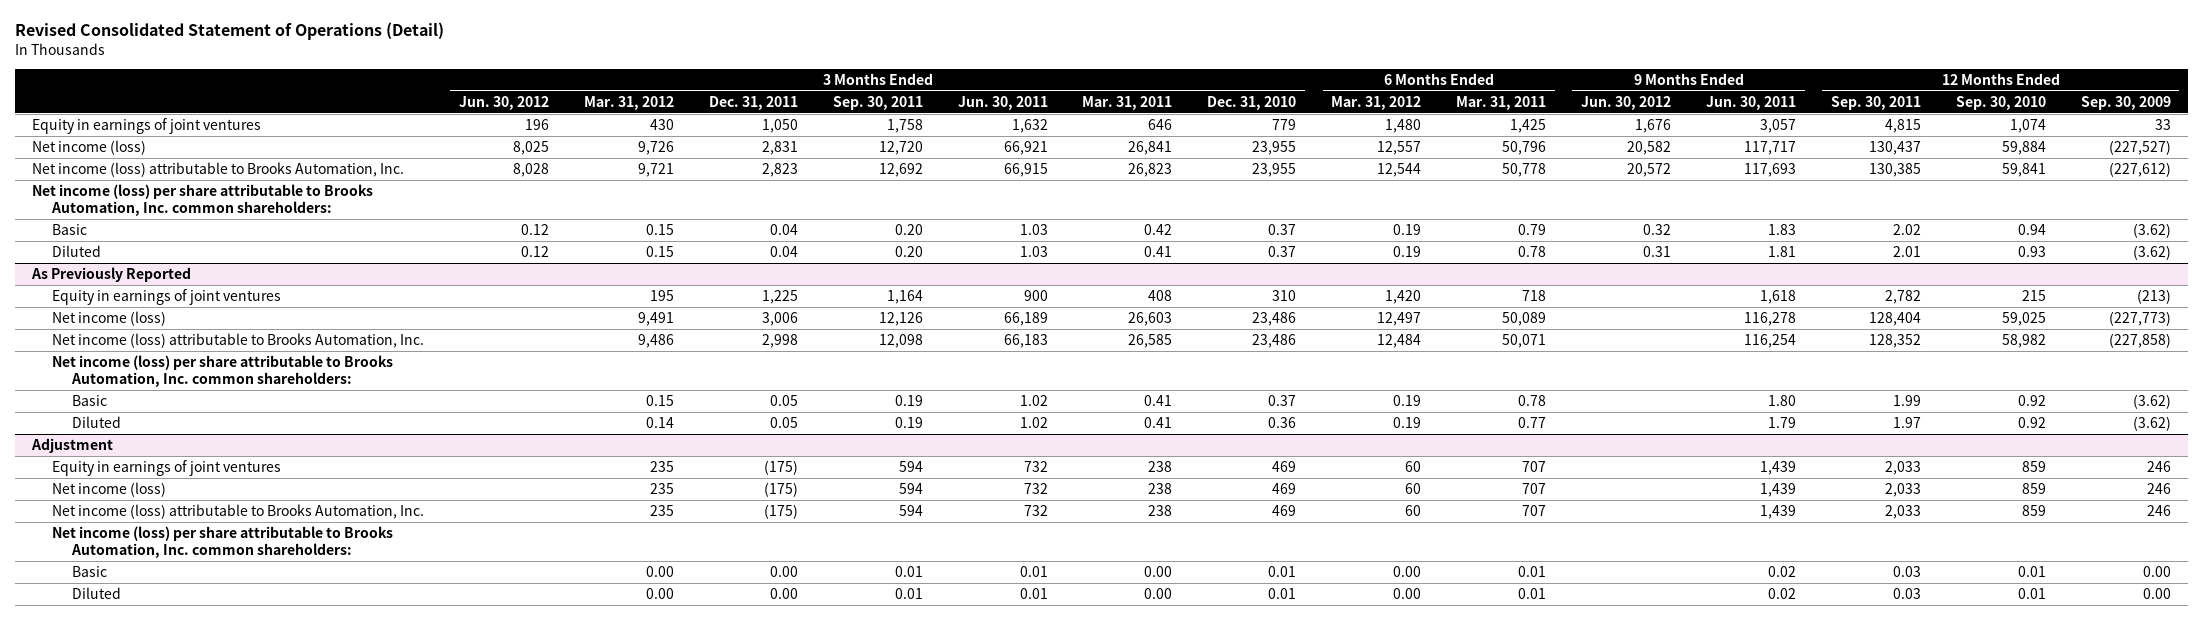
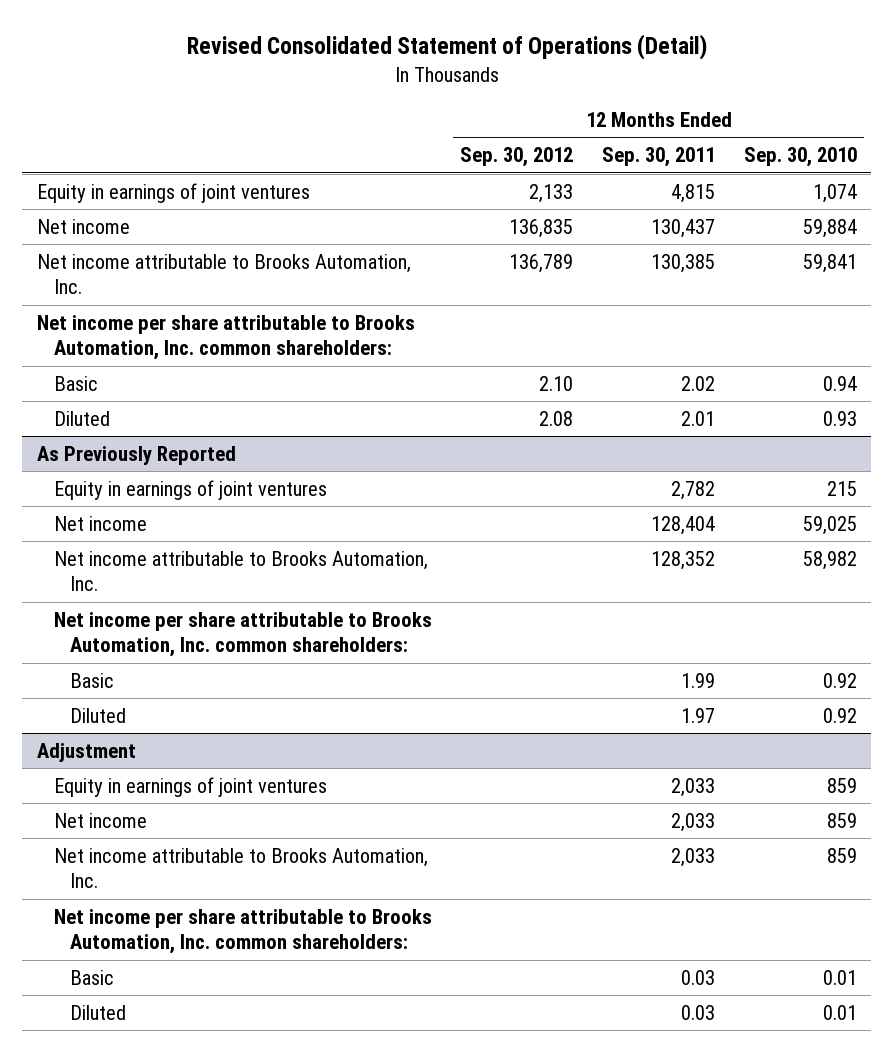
- | 3 Months Ended Jun. 30, 2012 | 3 Months Ended Mar. 31, 2012 | 3 Months Ended Dec. 31, 2011 | 3 Months Ended Sep. 30, 2011 | 3 Months Ended Jun. 30, 2011 | 3 Months Ended Mar. 31, 2011 | 3 Months Ended Dec. 31, 2010 | 6 Months Ended Mar. 31, 2012 | 6 Months Ended Mar. 31, 2011 | 9 Months Ended Jun. 30, 2012 | 9 Months Ended Jun. 30, 2011 | 12 Months Ended Sep. 30, 2011 | 12 Months Ended Sep. 30, 2010 | 12 Months Ended Sep. 30, 2009
+ | 12 Months Ended Sep. 30, 2012 | 12 Months Ended Sep. 30, 2011 | 12 Months Ended Sep. 30, 2010
- Net income (loss) | 8,025 | 9,726 | 2,831 | 12,720 | 66,921 | 26,841 | 23,955 | 12,557 | 50,796 | 20,582 | 117,717 | 130,437 | 59,884 | (227,527)
- Net income (loss) attributable to Brooks Automation, Inc. | 8,028 | 9,721 | 2,823 | 12,692 | 66,915 | 26,823 | 23,955 | 12,544 | 50,778 | 20,572 | 117,693 | 130,385 | 59,841 | (227,612)
- Net income (loss) per share attributable to Brooks Automation, Inc. common shareholders:
+ Net income | 136,835 | 130,437 | 59,884
+ Net income attributable to Brooks Automation, Inc. | 136,789 | 130,385 | 59,841
+ Net income per share attributable to Brooks Automation, Inc. common shareholders:
@ As Previously Reported
- Net income (loss) | | 9,491 | 3,006 | 12,126 | 66,189 | 26,603 | 23,486 | 12,497 | 50,089 | | 116,278 | 128,404 | 59,025 | (227,773)
- Net income (loss) attributable to Brooks Automation, Inc. | | 9,486 | 2,998 | 12,098 | 66,183 | 26,585 | 23,486 | 12,484 | 50,071 | | 116,254 | 128,352 | 58,982 | (227,858)
- Net income (loss) per share attributable to Brooks Automation, Inc. common shareholders:
+ Net income | | 128,404 | 59,025
+ Net income attributable to Brooks Automation, Inc. | | 128,352 | 58,982
+ Net income per share attributable to Brooks Automation, Inc. common shareholders:
@ Adjustment
- Net income (loss) | | 235 | (175) | 594 | 732 | 238 | 469 | 60 | 707 | | 1,439 | 2,033 | 859 | 246
- Net income (loss) attributable to Brooks Automation, Inc. | | 235 | (175) | 594 | 732 | 238 | 469 | 60 | 707 | | 1,439 | 2,033 | 859 | 246
- Net income (loss) per share attributable to Brooks Automation, Inc. common shareholders:
+ Net income | | 2,033 | 859
+ Net income attributable to Brooks Automation, Inc. | | 2,033 | 859
+ Net income per share attributable to Brooks Automation, Inc. common shareholders:

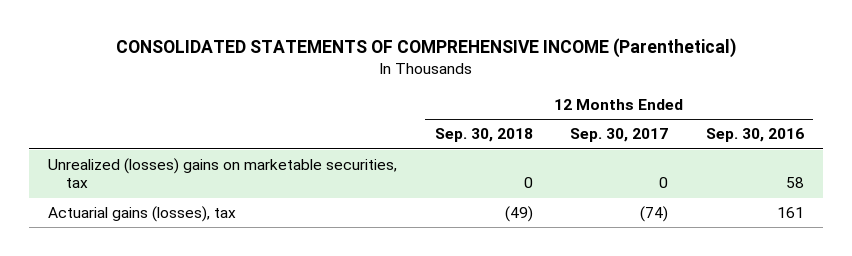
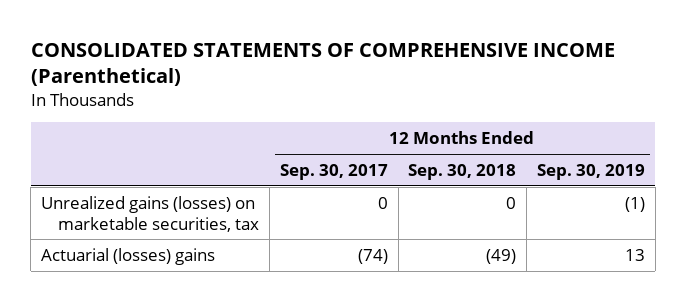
- | 12 Months Ended Sep. 30, 2018 | 12 Months Ended Sep. 30, 2017 | 12 Months Ended Sep. 30, 2016
+ | 12 Months Ended Sep. 30, 2017 | 12 Months Ended Sep. 30, 2018 | 12 Months Ended Sep. 30, 2019
- Unrealized (losses) gains on marketable securities, tax | 0 | 0 | 58
- Actuarial gains (losses), tax | (49) | (74) | 161
+ Unrealized gains (losses) on marketable securities, tax | 0 | 0 | (1)
+ Actuarial (losses) gains | (74) | (49) | 13

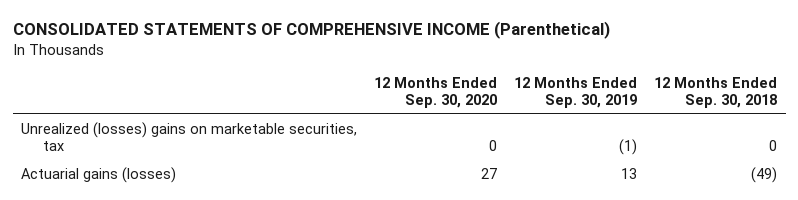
- | 12 Months Ended Sep. 30, 2017 | 12 Months Ended Sep. 30, 2018 | 12 Months Ended Sep. 30, 2019
+ | 12 Months Ended Sep. 30, 2020 | 12 Months Ended Sep. 30, 2019 | 12 Months Ended Sep. 30, 2018
- Unrealized gains (losses) on marketable securities, tax | 0 | 0 | (1)
- Actuarial (losses) gains | (74) | (49) | 13
+ Unrealized (losses) gains on marketable securities, tax | 0 | (1) | 0
+ Actuarial gains (losses) | 27 | 13 | (49)

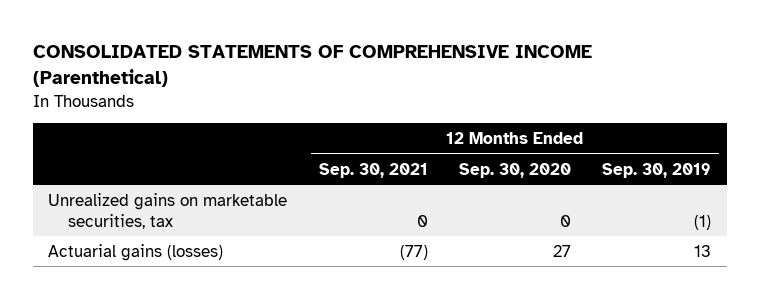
- | 12 Months Ended Sep. 30, 2020 | 12 Months Ended Sep. 30, 2019 | 12 Months Ended Sep. 30, 2018
+ | 12 Months Ended Sep. 30, 2021 | 12 Months Ended Sep. 30, 2020 | 12 Months Ended Sep. 30, 2019
- Unrealized (losses) gains on marketable securities, tax | 0 | (1) | 0
+ Unrealized gains on marketable securities, tax | 0 | 0 | (1)

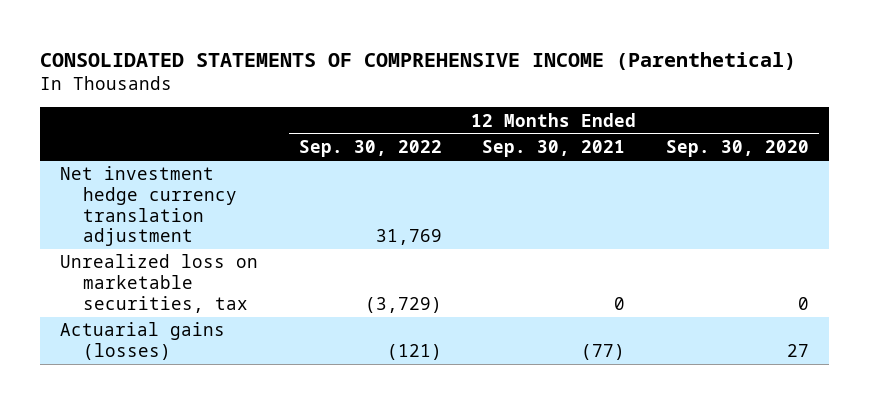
- | 12 Months Ended Sep. 30, 2021 | 12 Months Ended Sep. 30, 2020 | 12 Months Ended Sep. 30, 2019
+ | 12 Months Ended Sep. 30, 2022 | 12 Months Ended Sep. 30, 2021 | 12 Months Ended Sep. 30, 2020
- Unrealized gains on marketable securities, tax | 0 | 0 | (1)
+ Net investment hedge currency translation adjustment | 31,769 | |
+ Unrealized loss on marketable securities, tax | (3,729) | 0 | 0

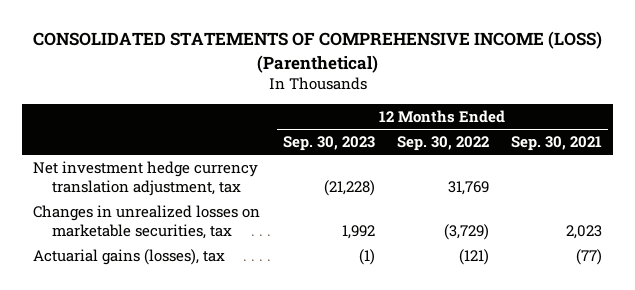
- CONSOLIDATED STATEMENTS OF COMPREHENSIVE INCOME (Parenthetical)
+ CONSOLIDATED STATEMENTS OF COMPREHENSIVE INCOME (LOSS) (Parenthetical)
- | 12 Months Ended Sep. 30, 2022 | 12 Months Ended Sep. 30, 2021 | 12 Months Ended Sep. 30, 2020
+ | 12 Months Ended Sep. 30, 2023 | 12 Months Ended Sep. 30, 2022 | 12 Months Ended Sep. 30, 2021
- Net investment hedge currency translation adjustment | 31,769 | |
- Unrealized loss on marketable securities, tax | (3,729) | 0 | 0
- Actuarial gains (losses) | (121) | (77) | 27
+ Net investment hedge currency translation adjustment, tax | (21,228) | 31,769 |
+ Changes in unrealized losses on marketable securities, tax | 1,992 | (3,729) | 2,023
+ Actuarial gains (losses), tax | (1) | (121) | (77)

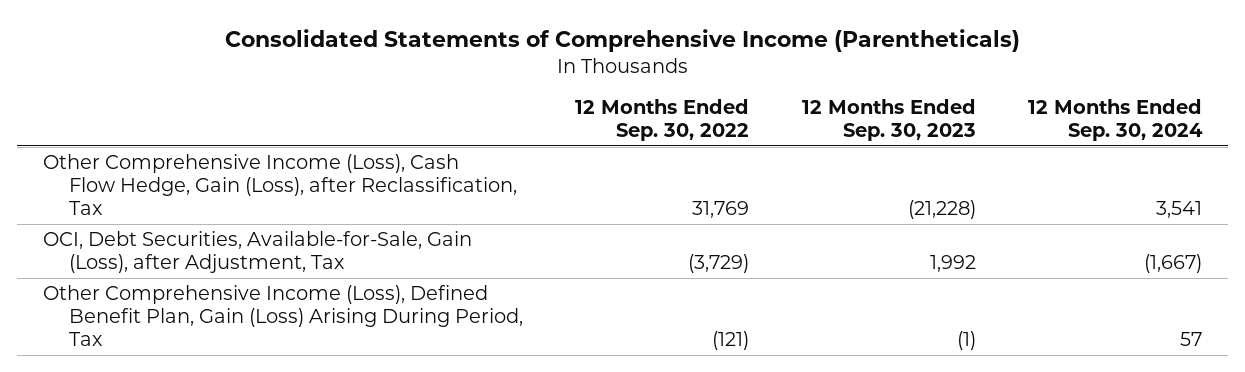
- CONSOLIDATED STATEMENTS OF COMPREHENSIVE INCOME (LOSS) (Parenthetical)
+ Consolidated Statements of Comprehensive Income (Parentheticals)
- | 12 Months Ended Sep. 30, 2023 | 12 Months Ended Sep. 30, 2022 | 12 Months Ended Sep. 30, 2021
+ | 12 Months Ended Sep. 30, 2022 | 12 Months Ended Sep. 30, 2023 | 12 Months Ended Sep. 30, 2024
- Net investment hedge currency translation adjustment, tax | (21,228) | 31,769 |
- Changes in unrealized losses on marketable securities, tax | 1,992 | (3,729) | 2,023
- Actuarial gains (losses), tax | (1) | (121) | (77)
+ Other Comprehensive Income (Loss), Cash Flow Hedge, Gain (Loss), after Reclassification, Tax | 31,769 | (21,228) | 3,541
+ OCI, Debt Securities, Available-for-Sale, Gain (Loss), after Adjustment, Tax | (3,729) | 1,992 | (1,667)
+ Other Comprehensive Income (Loss), Defined Benefit Plan, Gain (Loss) Arising During Period, Tax | (121) | (1) | 57

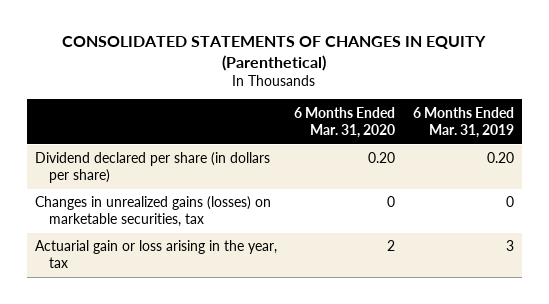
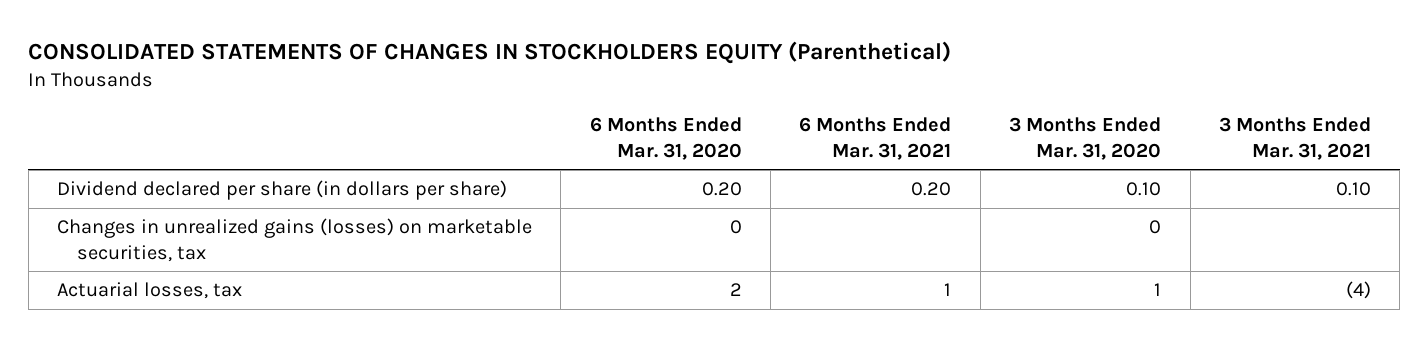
- CONSOLIDATED STATEMENTS OF CHANGES IN EQUITY (Parenthetical)
+ CONSOLIDATED STATEMENTS OF CHANGES IN STOCKHOLDERS EQUITY (Parenthetical)
- | 6 Months Ended Mar. 31, 2020 | 6 Months Ended Mar. 31, 2019
+ | 6 Months Ended Mar. 31, 2020 | 6 Months Ended Mar. 31, 2021 | 3 Months Ended Mar. 31, 2020 | 3 Months Ended Mar. 31, 2021
- Actuarial gain or loss arising in the year, tax | 2 | 3
+ Actuarial losses, tax | 2 | 1 | 1 | (4)

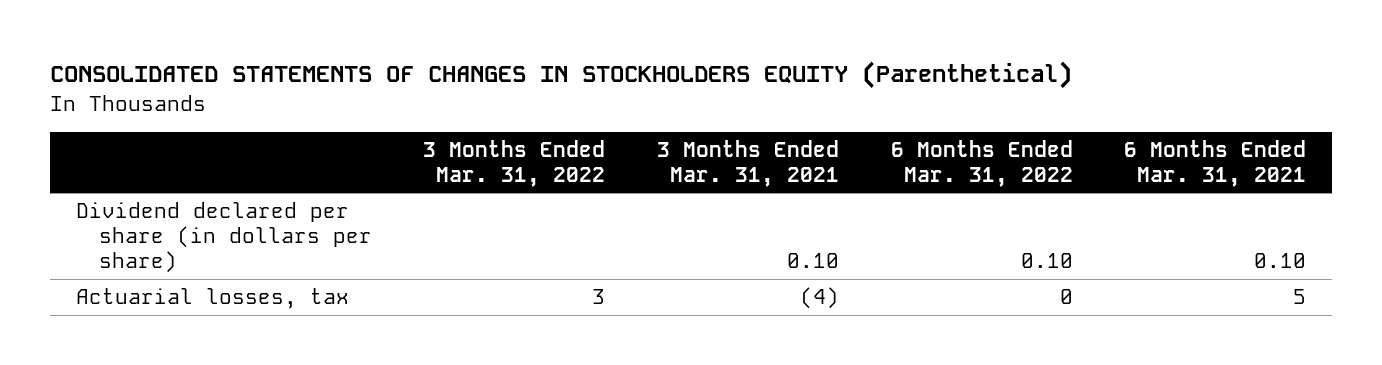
- | 6 Months Ended Mar. 31, 2020 | 6 Months Ended Mar. 31, 2021 | 3 Months Ended Mar. 31, 2020 | 3 Months Ended Mar. 31, 2021
+ | 3 Months Ended Mar. 31, 2022 | 3 Months Ended Mar. 31, 2021 | 6 Months Ended Mar. 31, 2022 | 6 Months Ended Mar. 31, 2021
- Dividend declared per share (in dollars per share) | 0.20 | 0.20 | 0.10 | 0.10
- Changes in unrealized gains (losses) on marketable securities, tax | 0 | | 0 |
- Actuarial losses, tax | 2 | 1 | 1 | (4)
+ Dividend declared per share (in dollars per share) | | 0.10 | 0.10 | 0.10
+ Actuarial losses, tax | 3 | (4) | 0 | 5

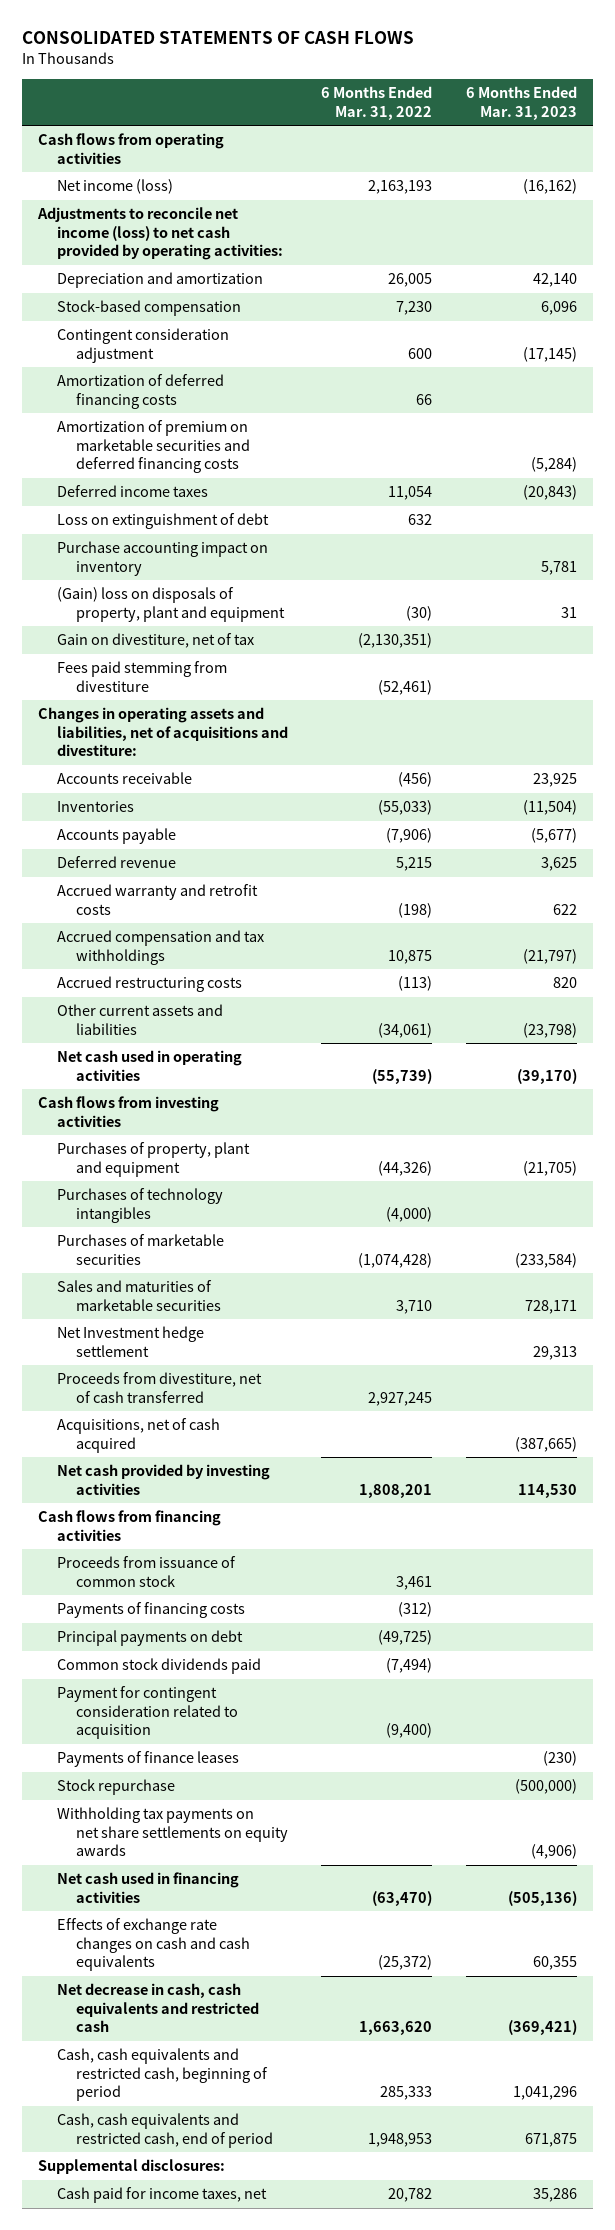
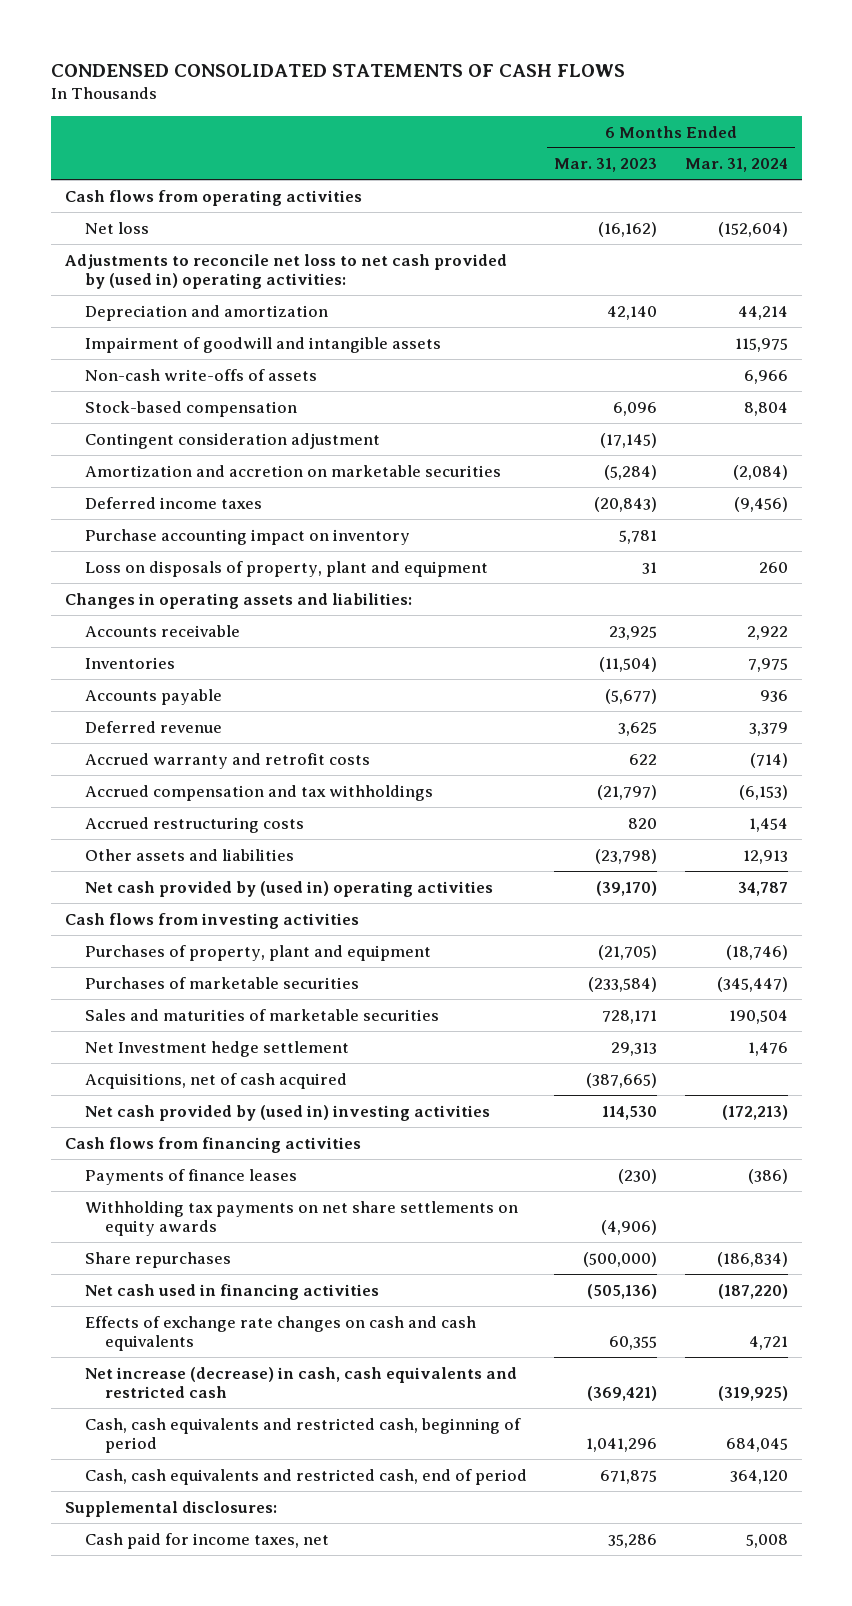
- CONSOLIDATED STATEMENTS OF CASH FLOWS
+ CONDENSED CONSOLIDATED STATEMENTS OF CASH FLOWS
- | 6 Months Ended Mar. 31, 2022 | 6 Months Ended Mar. 31, 2023
+ | 6 Months Ended Mar. 31, 2023 | 6 Months Ended Mar. 31, 2024
- Net income (loss) | 2,163,193 | (16,162)
- Adjustments to reconcile net income (loss) to net cash provided by operating activities:
+ Net loss | (16,162) | (152,604)
+ Adjustments to reconcile net loss to net cash provided by (used in) operating activities:
+ Impairment of goodwill and intangible assets | | 115,975
+ Non-cash write-offs of assets | | 6,966
- Amortization of deferred financing costs | 66 |
- Amortization of premium on marketable securities and deferred financing costs | | (5,284)
+ Amortization and accretion on marketable securities | (5,284) | (2,084)
- Loss on extinguishment of debt | 632 |
- (Gain) loss on disposals of property, plant and equipment | (30) | 31
- Gain on divestiture, net of tax | (2,130,351) |
- Fees paid stemming from divestiture | (52,461) |
- Changes in operating assets and liabilities, net of acquisitions and divestiture:
+ Loss on disposals of property, plant and equipment | 31 | 260
+ Changes in operating assets and liabilities:
- Other current assets and liabilities | (34,061) | (23,798)
- Net cash used in operating activities | (55,739) | (39,170)
+ Other assets and liabilities | (23,798) | 12,913
+ Net cash provided by (used in) operating activities | (39,170) | 34,787
- Purchases of technology intangibles | (4,000) |
- Proceeds from divestiture, net of cash transferred | 2,927,245 |
- Net cash provided by investing activities | 1,808,201 | 114,530
+ Net cash provided by (used in) investing activities | 114,530 | (172,213)
- Proceeds from issuance of common stock | 3,461 |
- Payments of financing costs | (312) |
- Principal payments on debt | (49,725) |
- Common stock dividends paid | (7,494) |
- Payment for contingent consideration related to acquisition | (9,400) |
- Stock repurchase | | (500,000)
+ Share repurchases | (500,000) | (186,834)
- Net decrease in cash, cash equivalents and restricted cash | 1,663,620 | (369,421)
+ Net increase (decrease) in cash, cash equivalents and restricted cash | (369,421) | (319,925)

